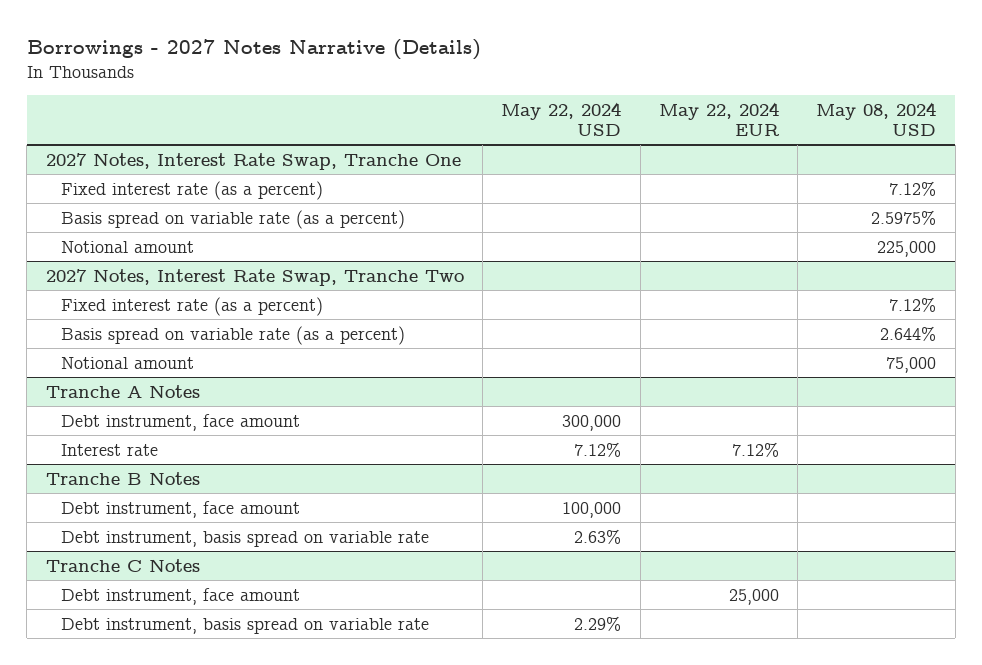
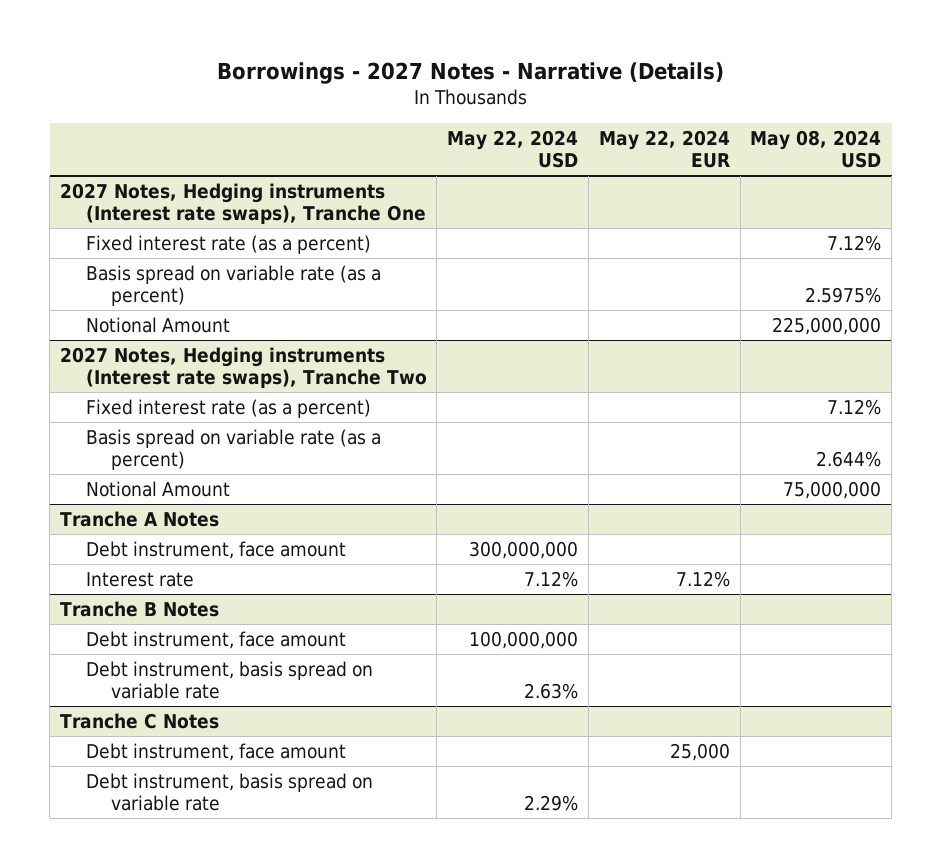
- Borrowings - 2027 Notes Narrative (Details)
+ Borrowings - 2027 Notes - Narrative (Details)
- 2027 Notes, Interest Rate Swap, Tranche One
+ 2027 Notes, Hedging instruments (Interest rate swaps), Tranche One
- Notional amount | | | 225,000
- 2027 Notes, Interest Rate Swap, Tranche Two
+ Notional Amount | | | 225,000,000
+ 2027 Notes, Hedging instruments (Interest rate swaps), Tranche Two
- Notional amount | | | 75,000
+ Notional Amount | | | 75,000,000
@ Tranche A Notes
- Debt instrument, face amount | 300,000 | |
+ Debt instrument, face amount | 300,000,000 | |
@ Tranche B Notes
- Debt instrument, face amount | 100,000 | |
+ Debt instrument, face amount | 100,000,000 | |

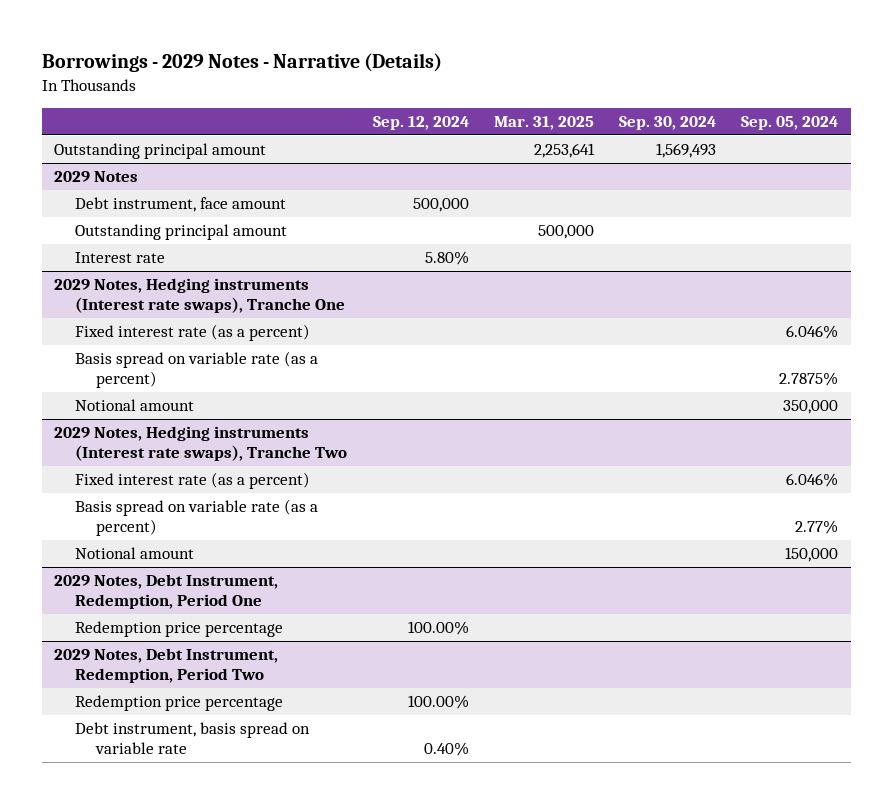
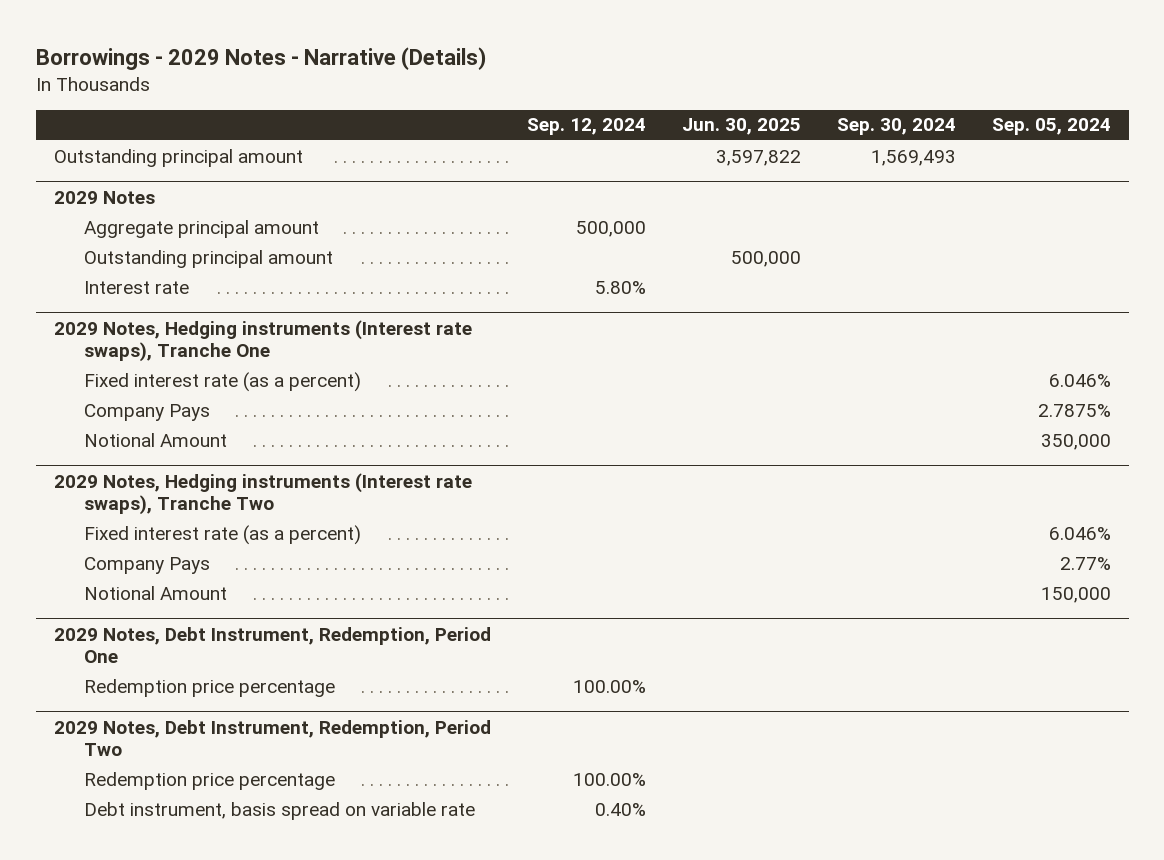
- | Sep. 12, 2024 | Mar. 31, 2025 | Sep. 30, 2024 | Sep. 05, 2024
+ | Sep. 12, 2024 | Jun. 30, 2025 | Sep. 30, 2024 | Sep. 05, 2024
@ 2029 Notes
- Debt instrument, face amount | 500,000 | | |
+ Aggregate principal amount | 500,000 | | |
@ 2029 Notes, Hedging instruments (Interest rate swaps), Tranche One
- Basis spread on variable rate (as a percent) | | | | 2.7875%
- Notional amount | | | | 350,000
+ Company Pays | | | | 2.7875%
+ Notional Amount | | | | 350,000
@ 2029 Notes, Hedging instruments (Interest rate swaps), Tranche Two
- Basis spread on variable rate (as a percent) | | | | 2.77%
- Notional amount | | | | 150,000
+ Company Pays | | | | 2.77%
+ Notional Amount | | | | 150,000

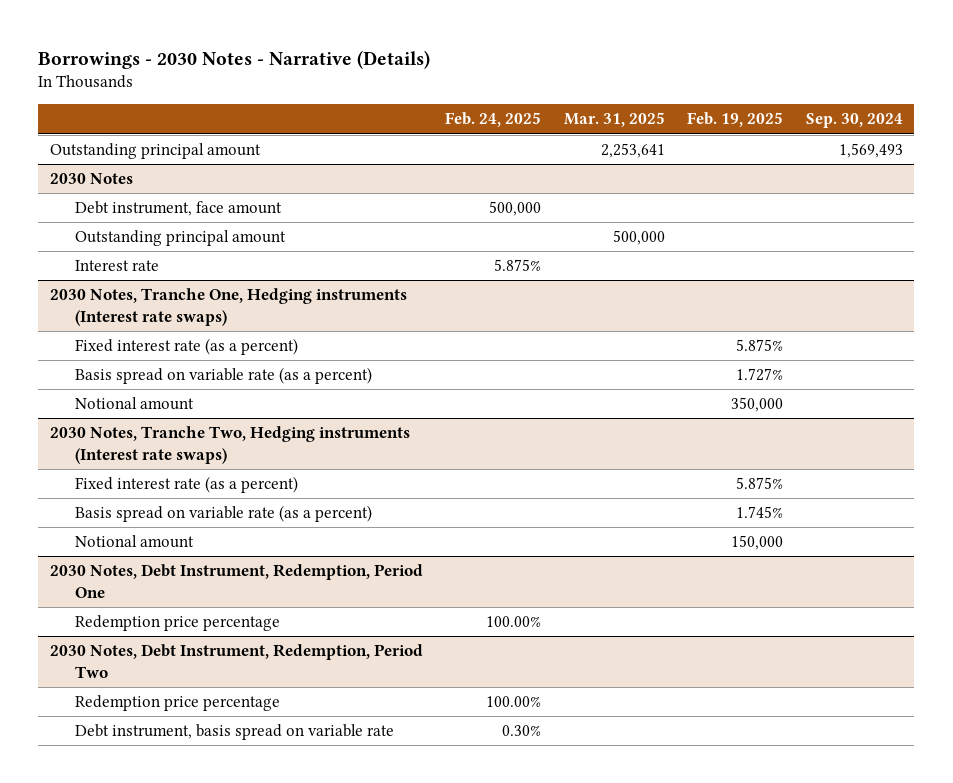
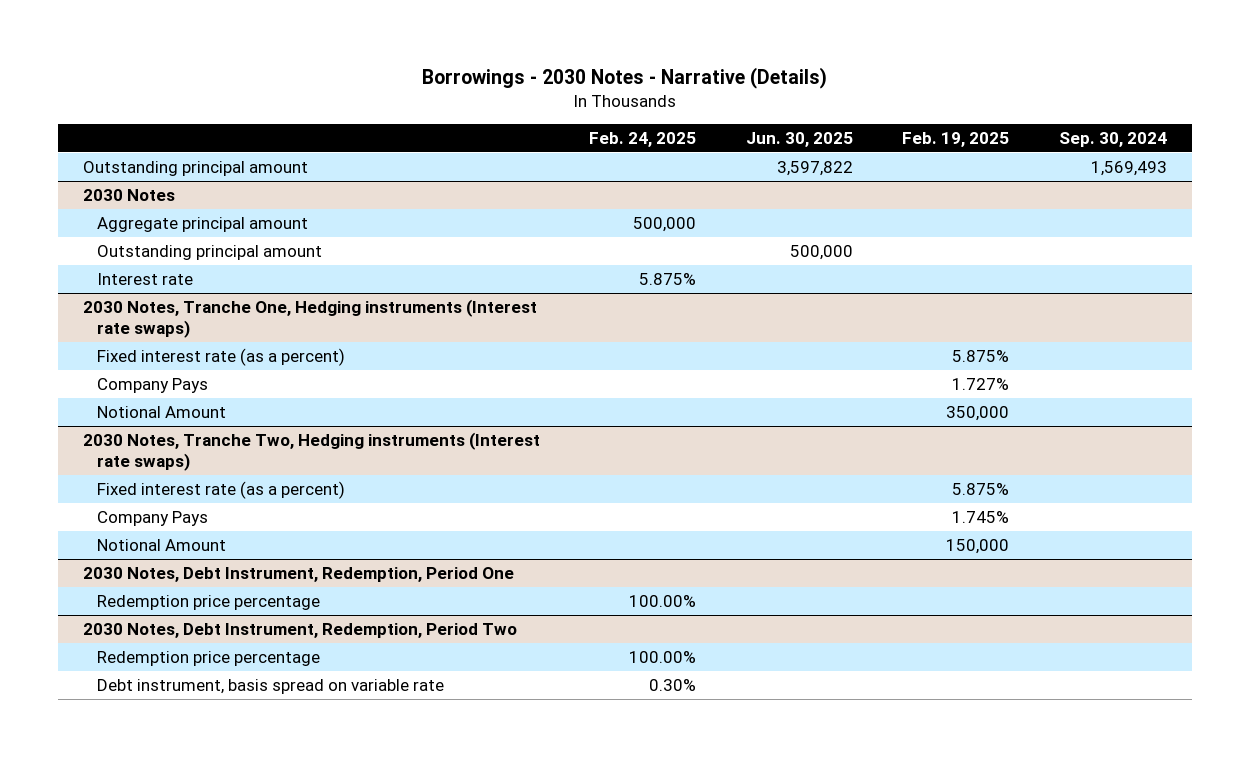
- | Feb. 24, 2025 | Mar. 31, 2025 | Feb. 19, 2025 | Sep. 30, 2024
+ | Feb. 24, 2025 | Jun. 30, 2025 | Feb. 19, 2025 | Sep. 30, 2024
@ 2030 Notes
- Debt instrument, face amount | 500,000 | | |
+ Aggregate principal amount | 500,000 | | |
@ 2030 Notes, Tranche One, Hedging instruments (Interest rate swaps)
- Basis spread on variable rate (as a percent) | | | 1.727% |
- Notional amount | | | 350,000 |
+ Company Pays | | | 1.727% |
+ Notional Amount | | | 350,000 |
@ 2030 Notes, Tranche Two, Hedging instruments (Interest rate swaps)
- Basis spread on variable rate (as a percent) | | | 1.745% |
- Notional amount | | | 150,000 |
+ Company Pays | | | 1.745% |
+ Notional Amount | | | 150,000 |

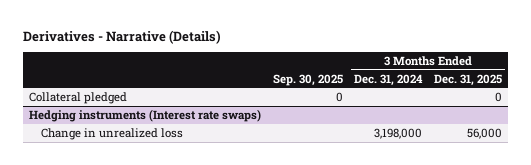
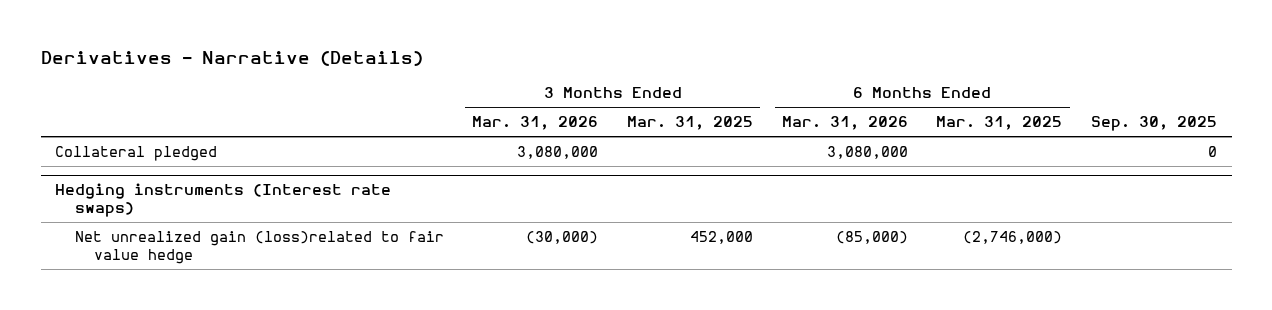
- | Sep. 30, 2025 | 3 Months Ended Dec. 31, 2024 | 3 Months Ended Dec. 31, 2025
+ | 3 Months Ended Mar. 31, 2026 | 3 Months Ended Mar. 31, 2025 | 6 Months Ended Mar. 31, 2026 | 6 Months Ended Mar. 31, 2025 | Sep. 30, 2025
@ Hedging instruments (Interest rate swaps)
- Change in unrealized loss | | 3,198,000 | 56,000
+ Net unrealized gain (loss)related to fair value hedge | (30,000) | 452,000 | (85,000) | (2,746,000) |

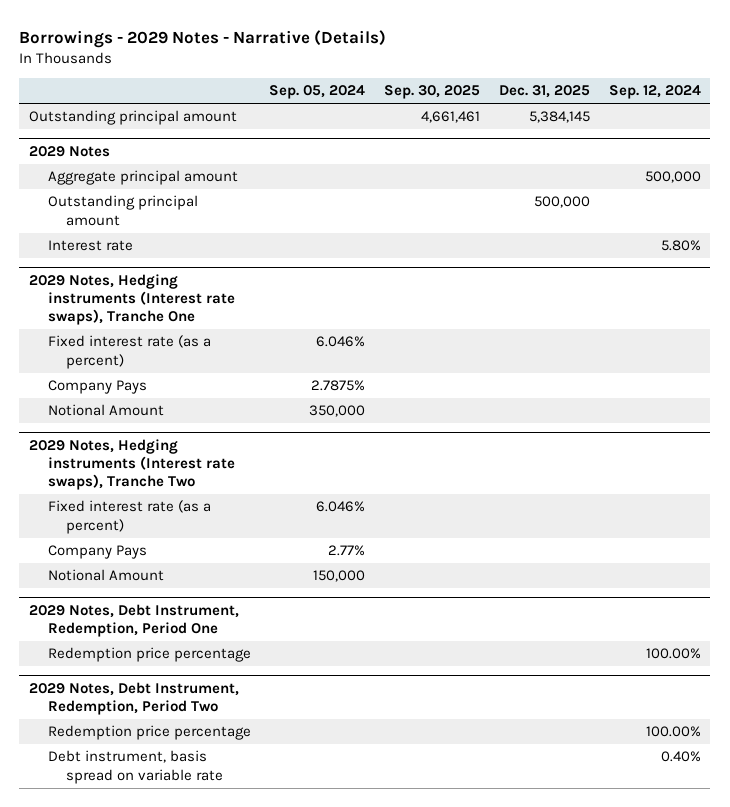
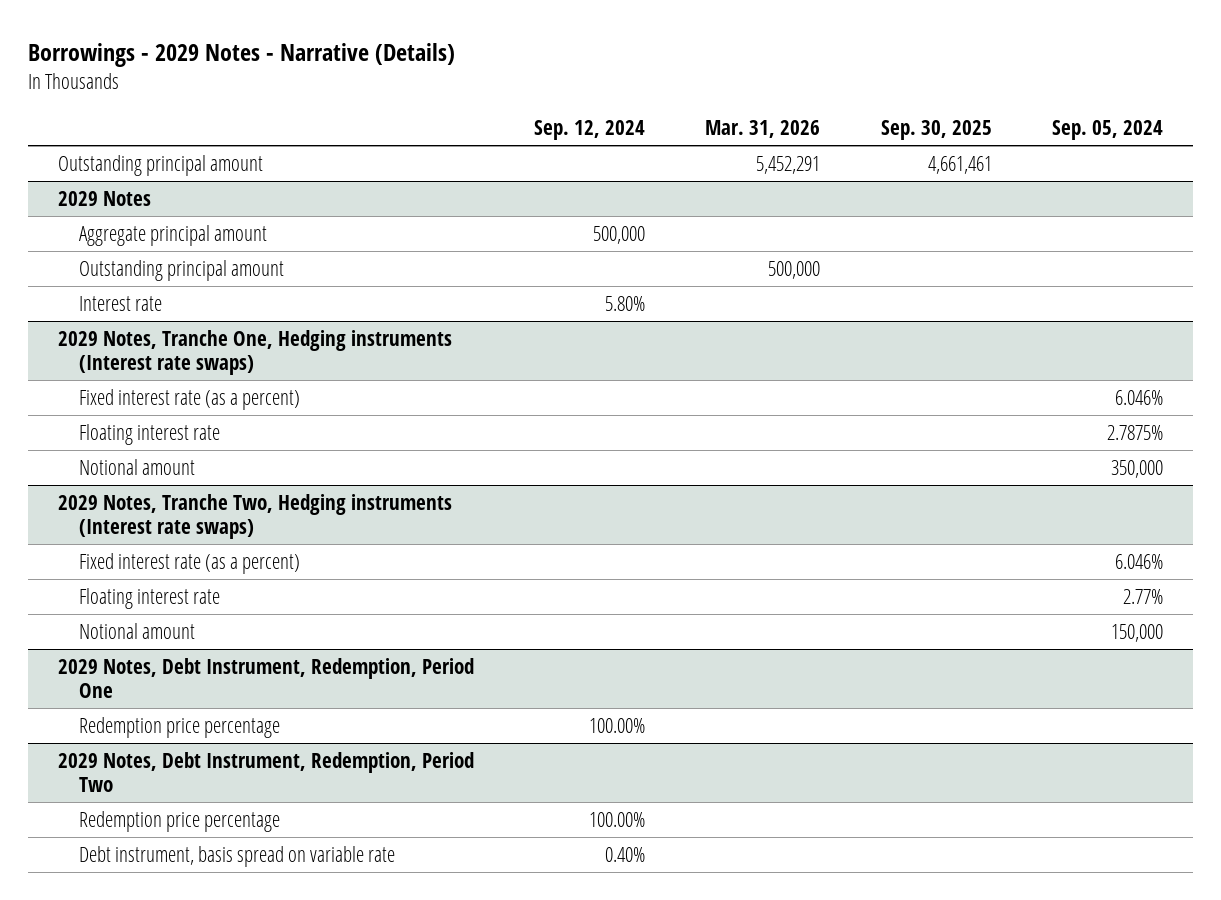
- | Sep. 05, 2024 | Sep. 30, 2025 | Dec. 31, 2025 | Sep. 12, 2024
+ | Sep. 12, 2024 | Mar. 31, 2026 | Sep. 30, 2025 | Sep. 05, 2024
- 2029 Notes, Hedging instruments (Interest rate swaps), Tranche One
+ 2029 Notes, Tranche One, Hedging instruments (Interest rate swaps)
- Company Pays | 2.7875% | | |
- Notional Amount | 350,000 | | |
- 2029 Notes, Hedging instruments (Interest rate swaps), Tranche Two
+ Floating interest rate | | | | 2.7875%
+ Notional amount | | | | 350,000
+ 2029 Notes, Tranche Two, Hedging instruments (Interest rate swaps)
- Company Pays | 2.77% | | |
- Notional Amount | 150,000 | | |
+ Floating interest rate | | | | 2.77%
+ Notional amount | | | | 150,000

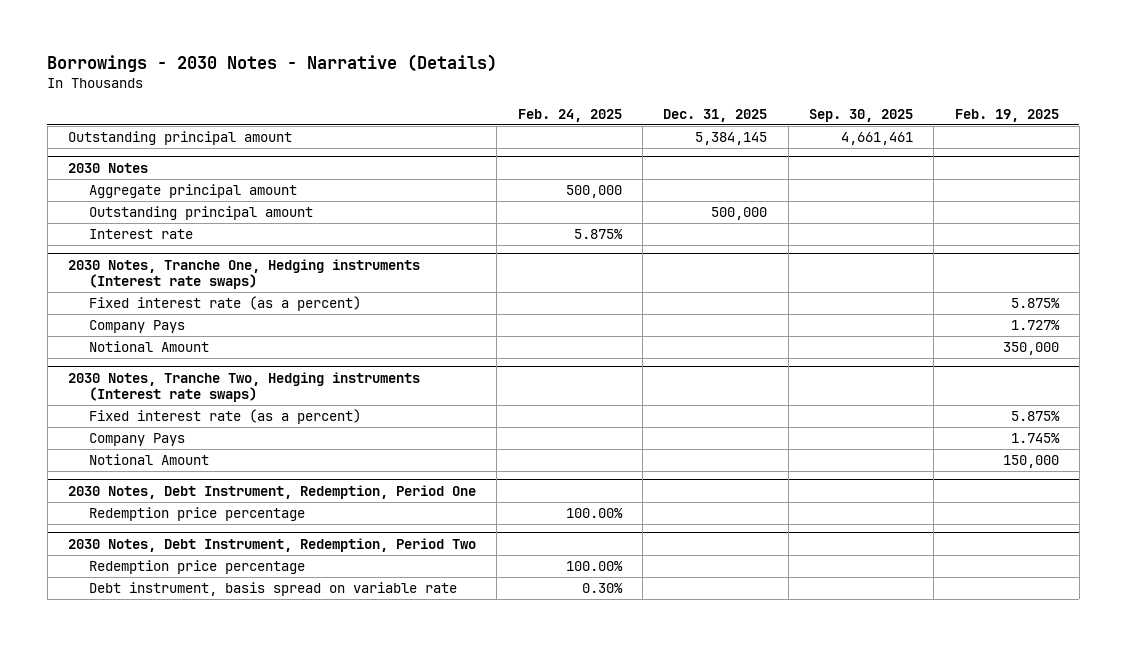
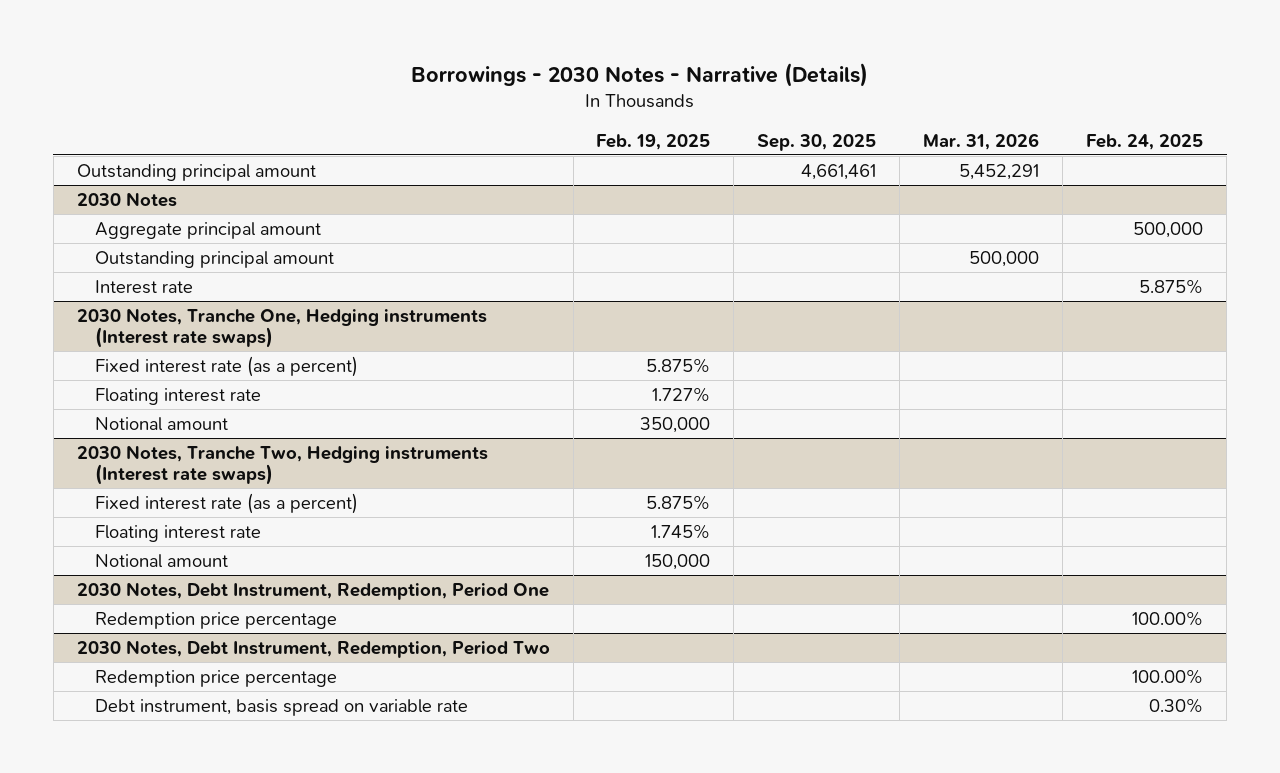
- | Feb. 24, 2025 | Dec. 31, 2025 | Sep. 30, 2025 | Feb. 19, 2025
+ | Feb. 19, 2025 | Sep. 30, 2025 | Mar. 31, 2026 | Feb. 24, 2025
@ 2030 Notes, Tranche One, Hedging instruments (Interest rate swaps)
- Company Pays | | | | 1.727%
- Notional Amount | | | | 350,000
+ Floating interest rate | 1.727% | | |
+ Notional amount | 350,000 | | |
@ 2030 Notes, Tranche Two, Hedging instruments (Interest rate swaps)
- Company Pays | | | | 1.745%
- Notional Amount | | | | 150,000
+ Floating interest rate | 1.745% | | |
+ Notional amount | 150,000 | | |

